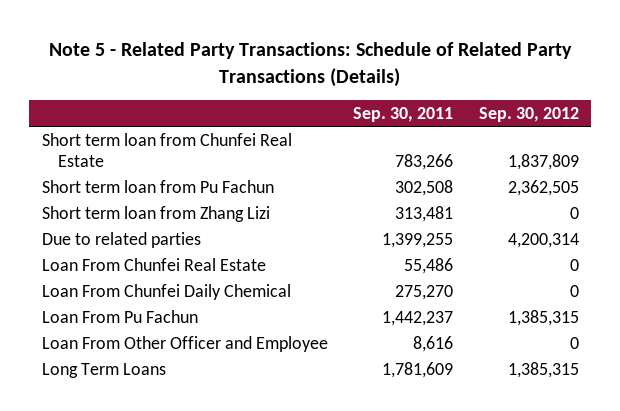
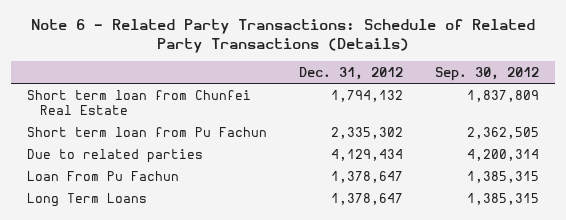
- Note 5 - Related Party Transactions: Schedule of Related Party Transactions (Details)
+ Note 6 - Related Party Transactions: Schedule of Related Party Transactions (Details)
- | Sep. 30, 2011 | Sep. 30, 2012
+ | Dec. 31, 2012 | Sep. 30, 2012
- Short term loan from Zhang Lizi | 313,481 | 0
- Loan From Chunfei Real Estate | 55,486 | 0
- Loan From Chunfei Daily Chemical | 275,270 | 0
- Loan From Other Officer and Employee | 8,616 | 0

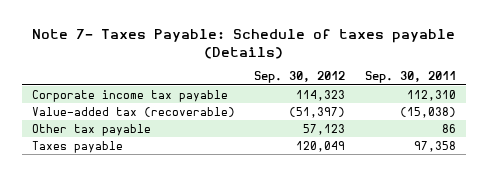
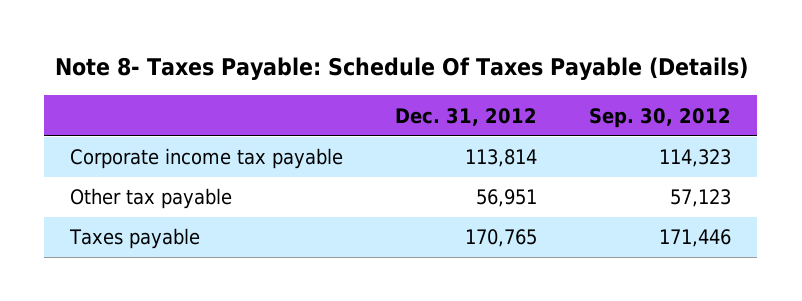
- Note 7- Taxes Payable: Schedule of taxes payable (Details)
+ Note 8- Taxes Payable: Schedule Of Taxes Payable (Details)
- | Sep. 30, 2012 | Sep. 30, 2011
+ | Dec. 31, 2012 | Sep. 30, 2012
- Value-added tax (recoverable) | (51,397) | (15,038)
- Taxes payable | 120,049 | 97,358
+ Taxes payable | 170,765 | 171,446

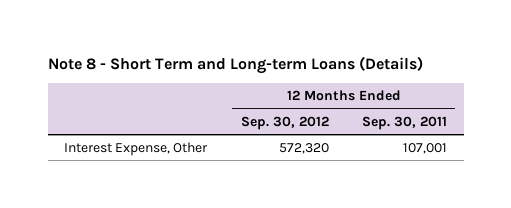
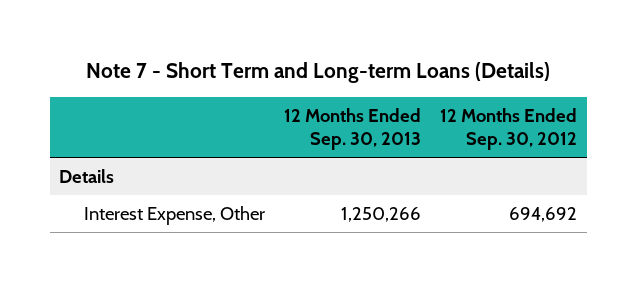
- Note 8 - Short Term and Long-term Loans (Details)
+ Note 7 - Short Term and Long-term Loans (Details)
- | 12 Months Ended Sep. 30, 2012 | 12 Months Ended Sep. 30, 2011
+ | 12 Months Ended Sep. 30, 2013 | 12 Months Ended Sep. 30, 2012
- Interest Expense, Other | 572,320 | 107,001
+ Details
+ Interest Expense, Other | 1,250,266 | 694,692

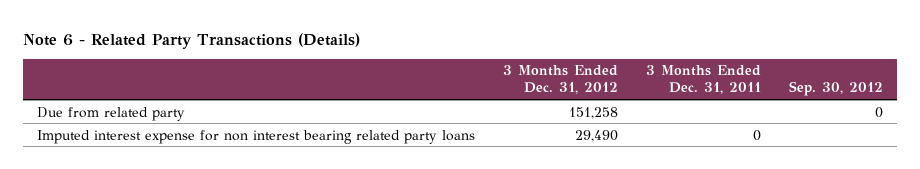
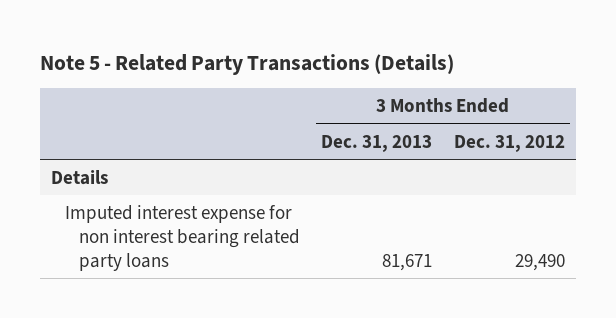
- Note 6 - Related Party Transactions (Details)
+ Note 5 - Related Party Transactions (Details)
- | 3 Months Ended Dec. 31, 2012 | 3 Months Ended Dec. 31, 2011 | Sep. 30, 2012
+ | 3 Months Ended Dec. 31, 2013 | 3 Months Ended Dec. 31, 2012
- Due from related party | 151,258 | | 0
+ Details

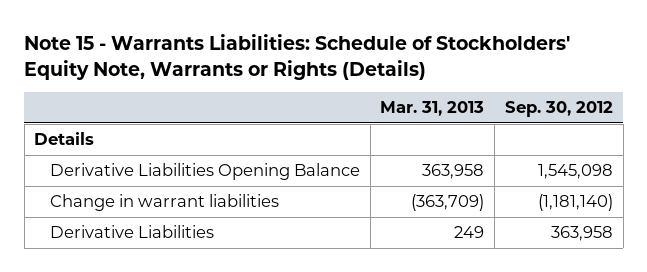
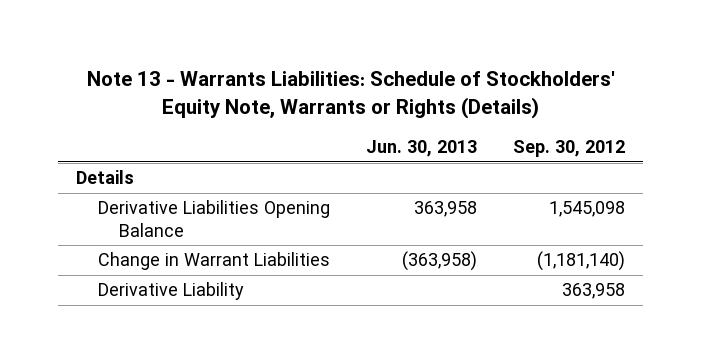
- Note 15 - Warrants Liabilities: Schedule of Stockholders' Equity Note, Warrants or Rights (Details)
+ Note 13 - Warrants Liabilities: Schedule of Stockholders' Equity Note, Warrants or Rights (Details)
- | Mar. 31, 2013 | Sep. 30, 2012
+ | Jun. 30, 2013 | Sep. 30, 2012
- Change in warrant liabilities | (363,709) | (1,181,140)
- Derivative Liabilities | 249 | 363,958
+ Change in Warrant Liabilities | (363,958) | (1,181,140)
+ Derivative Liability | | 363,958

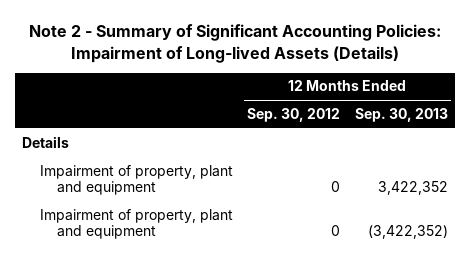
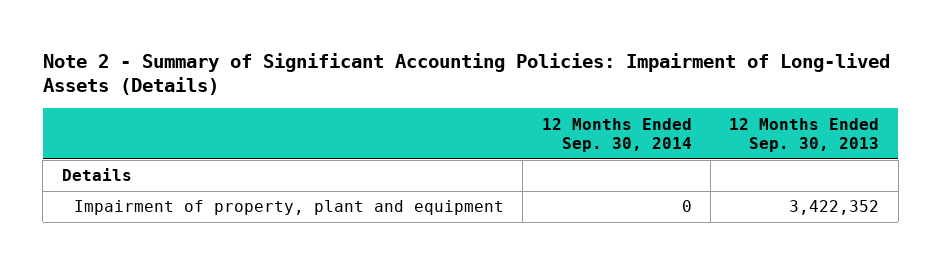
- | 12 Months Ended Sep. 30, 2012 | 12 Months Ended Sep. 30, 2013
+ | 12 Months Ended Sep. 30, 2014 | 12 Months Ended Sep. 30, 2013
- Impairment of property, plant and equipment | 0 | (3,422,352)

